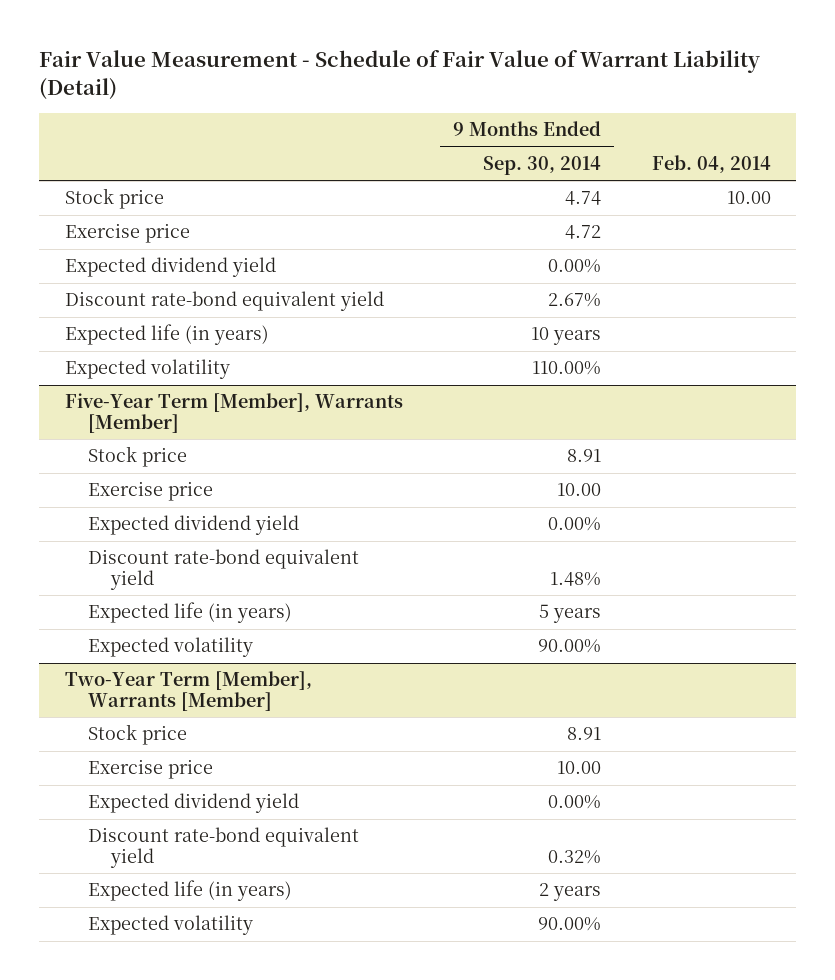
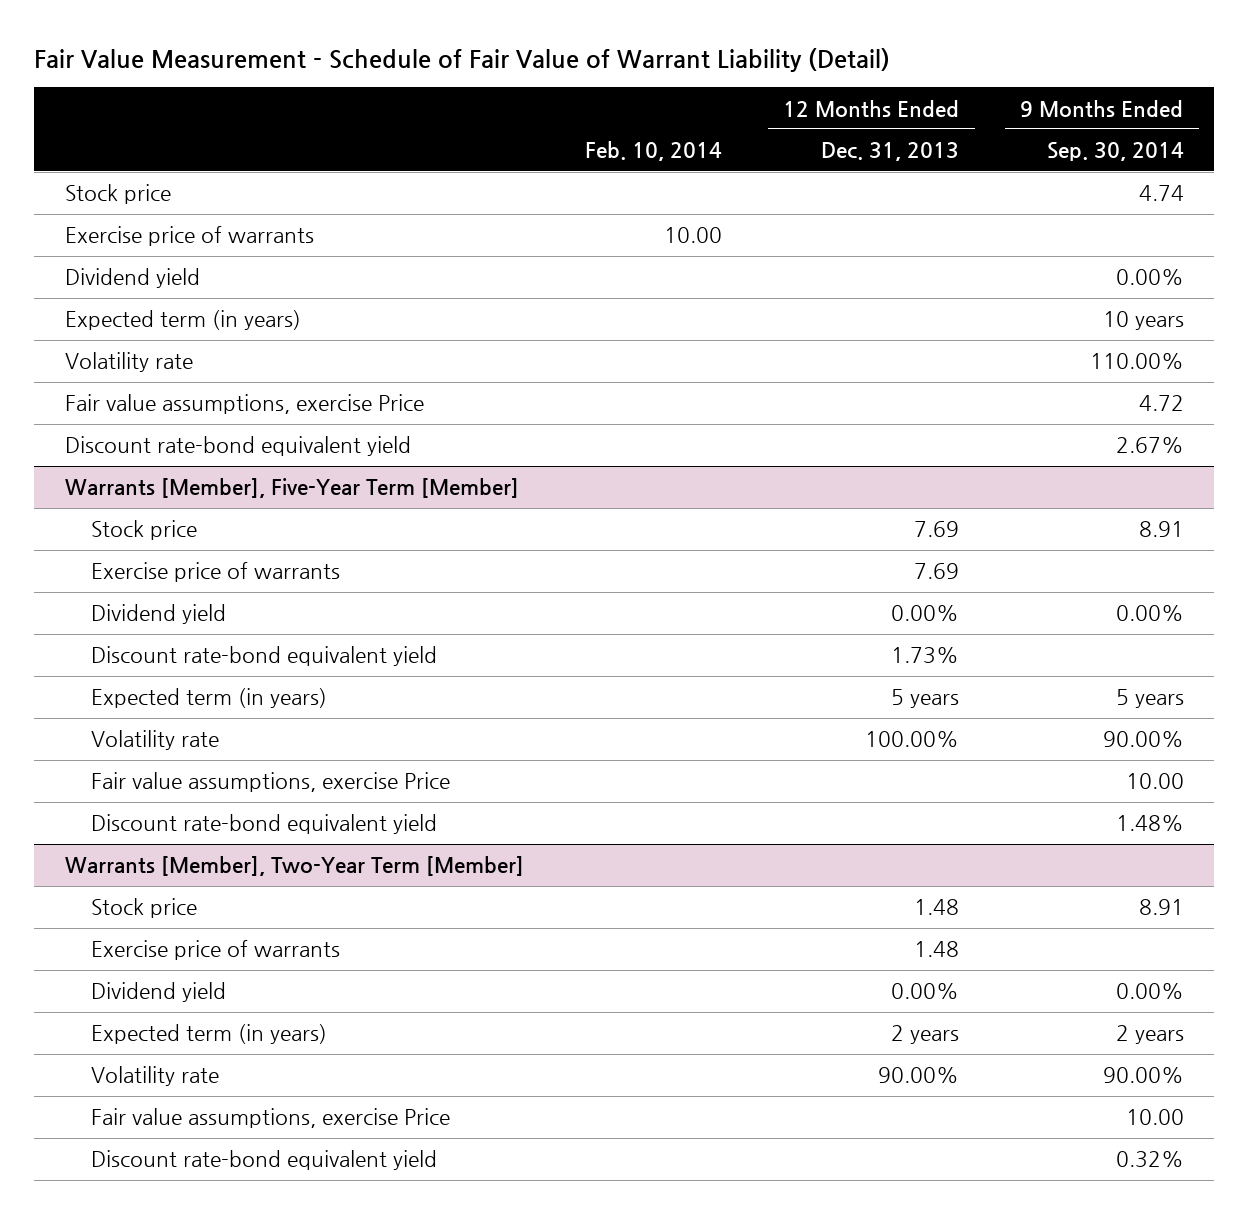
- | 9 Months Ended Sep. 30, 2014 | Feb. 04, 2014
+ | Feb. 10, 2014 | 12 Months Ended Dec. 31, 2013 | 9 Months Ended Sep. 30, 2014
- Exercise price | 4.72 |
- Expected dividend yield | 0.00% |
+ Exercise price of warrants | 10.00 | |
+ Dividend yield | | | 0.00%
+ Expected term (in years) | | | 10 years
+ Volatility rate | | | 110.00%
+ Fair value assumptions, exercise Price | | | 4.72
- Expected life (in years) | 10 years |
- Expected volatility | 110.00% |
- Five-Year Term [Member], Warrants [Member]
+ Warrants [Member], Five-Year Term [Member]
- Exercise price | 10.00 |
- Expected dividend yield | 0.00% |
+ Exercise price of warrants | | 7.69 |
+ Dividend yield | | 0.00% | 0.00%
+ Discount rate-bond equivalent yield | | 1.73% |
+ Expected term (in years) | | 5 years | 5 years
+ Volatility rate | | 100.00% | 90.00%
+ Fair value assumptions, exercise Price | | | 10.00
- Expected life (in years) | 5 years |
- Expected volatility | 90.00% |
- Two-Year Term [Member], Warrants [Member]
+ Warrants [Member], Two-Year Term [Member]
- Exercise price | 10.00 |
- Expected dividend yield | 0.00% |
+ Exercise price of warrants | | 1.48 |
+ Dividend yield | | 0.00% | 0.00%
+ Expected term (in years) | | 2 years | 2 years
+ Volatility rate | | 90.00% | 90.00%
+ Fair value assumptions, exercise Price | | | 10.00
- Expected life (in years) | 2 years |
- Expected volatility | 90.00% |

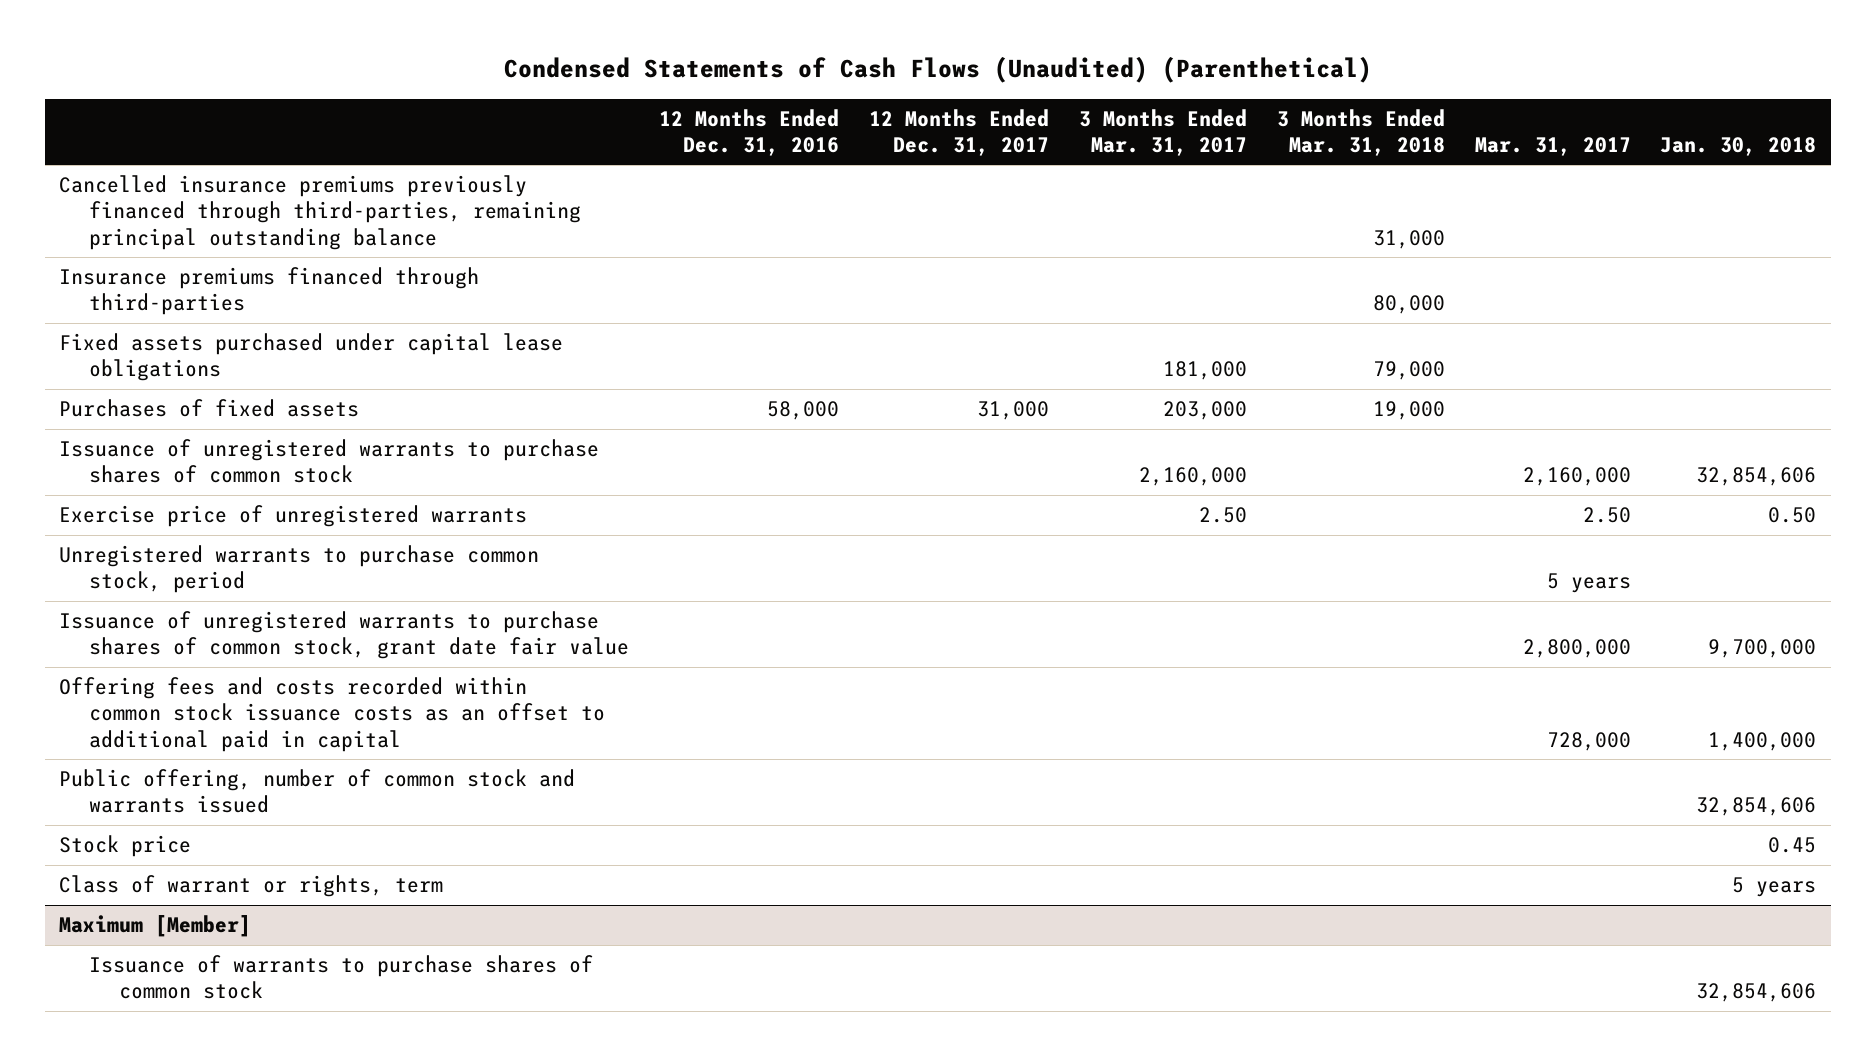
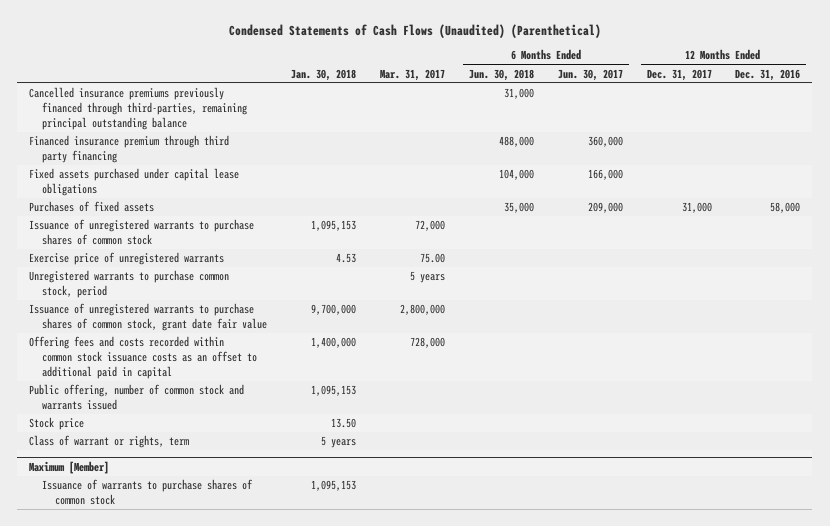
- | 12 Months Ended Dec. 31, 2016 | 12 Months Ended Dec. 31, 2017 | 3 Months Ended Mar. 31, 2017 | 3 Months Ended Mar. 31, 2018 | Mar. 31, 2017 | Jan. 30, 2018
+ | Jan. 30, 2018 | Mar. 31, 2017 | 6 Months Ended Jun. 30, 2018 | 6 Months Ended Jun. 30, 2017 | 12 Months Ended Dec. 31, 2017 | 12 Months Ended Dec. 31, 2016
- Insurance premiums financed through third-parties | | | | 80,000 | |
+ Financed insurance premium through third party financing | | | 488,000 | 360,000 | |
- Issuance of unregistered warrants to purchase shares of common stock | | | 2,160,000 | | 2,160,000 | 32,854,606
- Exercise price of unregistered warrants | | | 2.50 | | 2.50 | 0.50
+ Issuance of unregistered warrants to purchase shares of common stock | 1,095,153 | 72,000 | | | |
+ Exercise price of unregistered warrants | 4.53 | 75.00 | | | |
- Public offering, number of common stock and warrants issued | | | | | | 32,854,606
- Stock price | | | | | | 0.45
+ Public offering, number of common stock and warrants issued | 1,095,153 | | | | |
+ Stock price | 13.50 | | | | |
@ Maximum [Member]
- Issuance of warrants to purchase shares of common stock | | | | | | 32,854,606
+ Issuance of warrants to purchase shares of common stock | 1,095,153 | | | | |

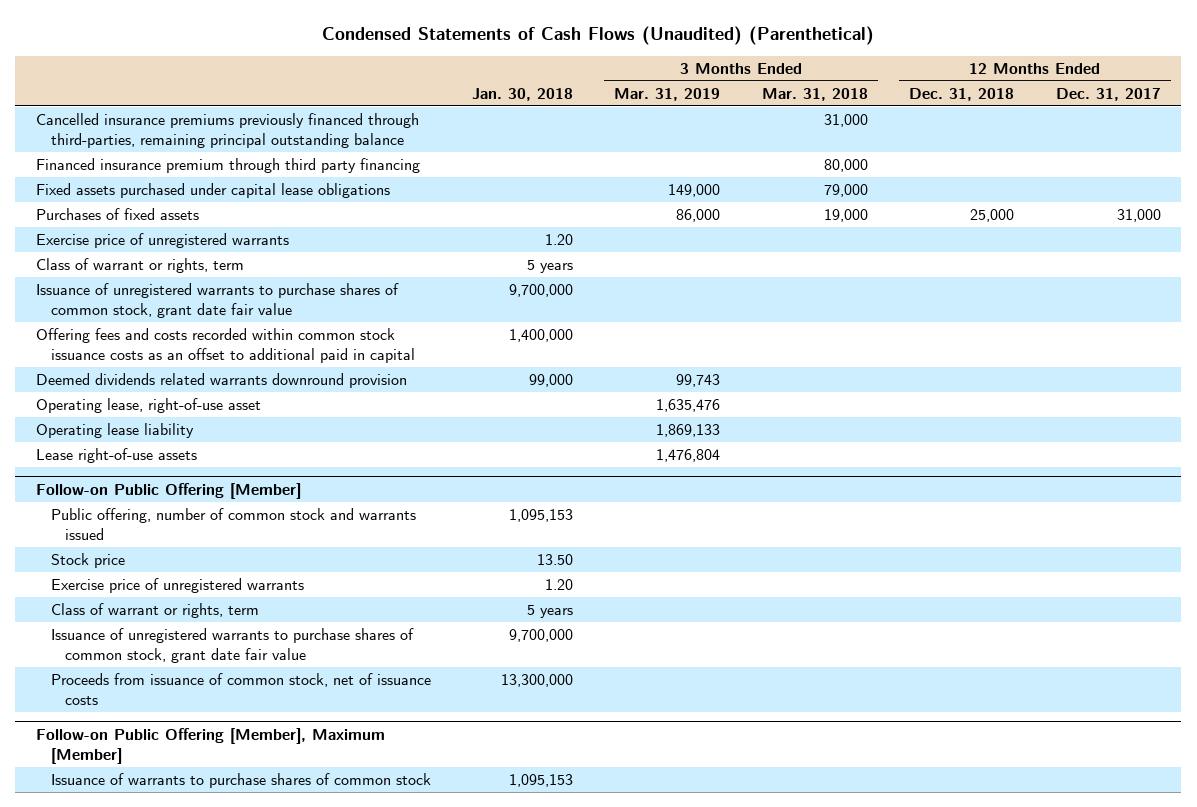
- | Jan. 30, 2018 | Mar. 31, 2017 | 6 Months Ended Jun. 30, 2018 | 6 Months Ended Jun. 30, 2017 | 12 Months Ended Dec. 31, 2017 | 12 Months Ended Dec. 31, 2016
+ | Jan. 30, 2018 | 3 Months Ended Mar. 31, 2019 | 3 Months Ended Mar. 31, 2018 | 12 Months Ended Dec. 31, 2018 | 12 Months Ended Dec. 31, 2017
- Issuance of unregistered warrants to purchase shares of common stock | 1,095,153 | 72,000 | | | |
- Exercise price of unregistered warrants | 4.53 | 75.00 | | | |
- Unregistered warrants to purchase common stock, period | | 5 years | | | |
+ Exercise price of unregistered warrants | 1.20 | | | |
+ Class of warrant or rights, term | 5 years | | | |
+ Deemed dividends related warrants downround provision | 99,000 | 99,743 | | |
+ Operating lease, right-of-use asset | | 1,635,476 | | |
+ Operating lease liability | | 1,869,133 | | |
+ Lease right-of-use assets | | 1,476,804 | | |
+ Follow-on Public Offering [Member]
+ Exercise price of unregistered warrants | 1.20 | | | |
- Maximum [Member]
+ Issuance of unregistered warrants to purchase shares of common stock, grant date fair value | 9,700,000 | | | |
+ Proceeds from issuance of common stock, net of issuance costs | 13,300,000 | | | |
+ Follow-on Public Offering [Member], Maximum [Member]

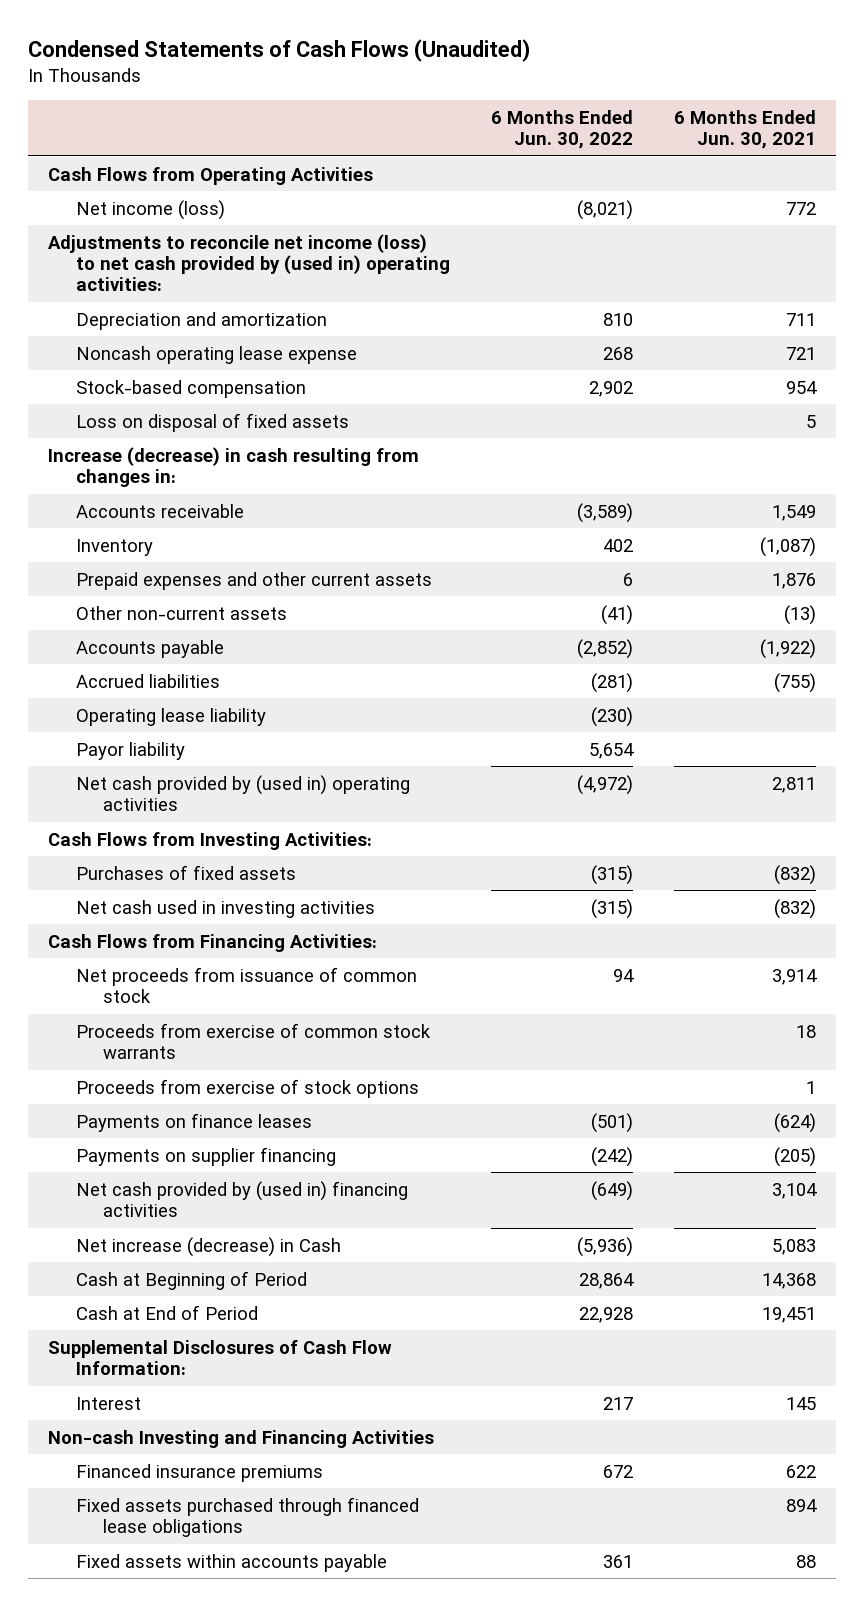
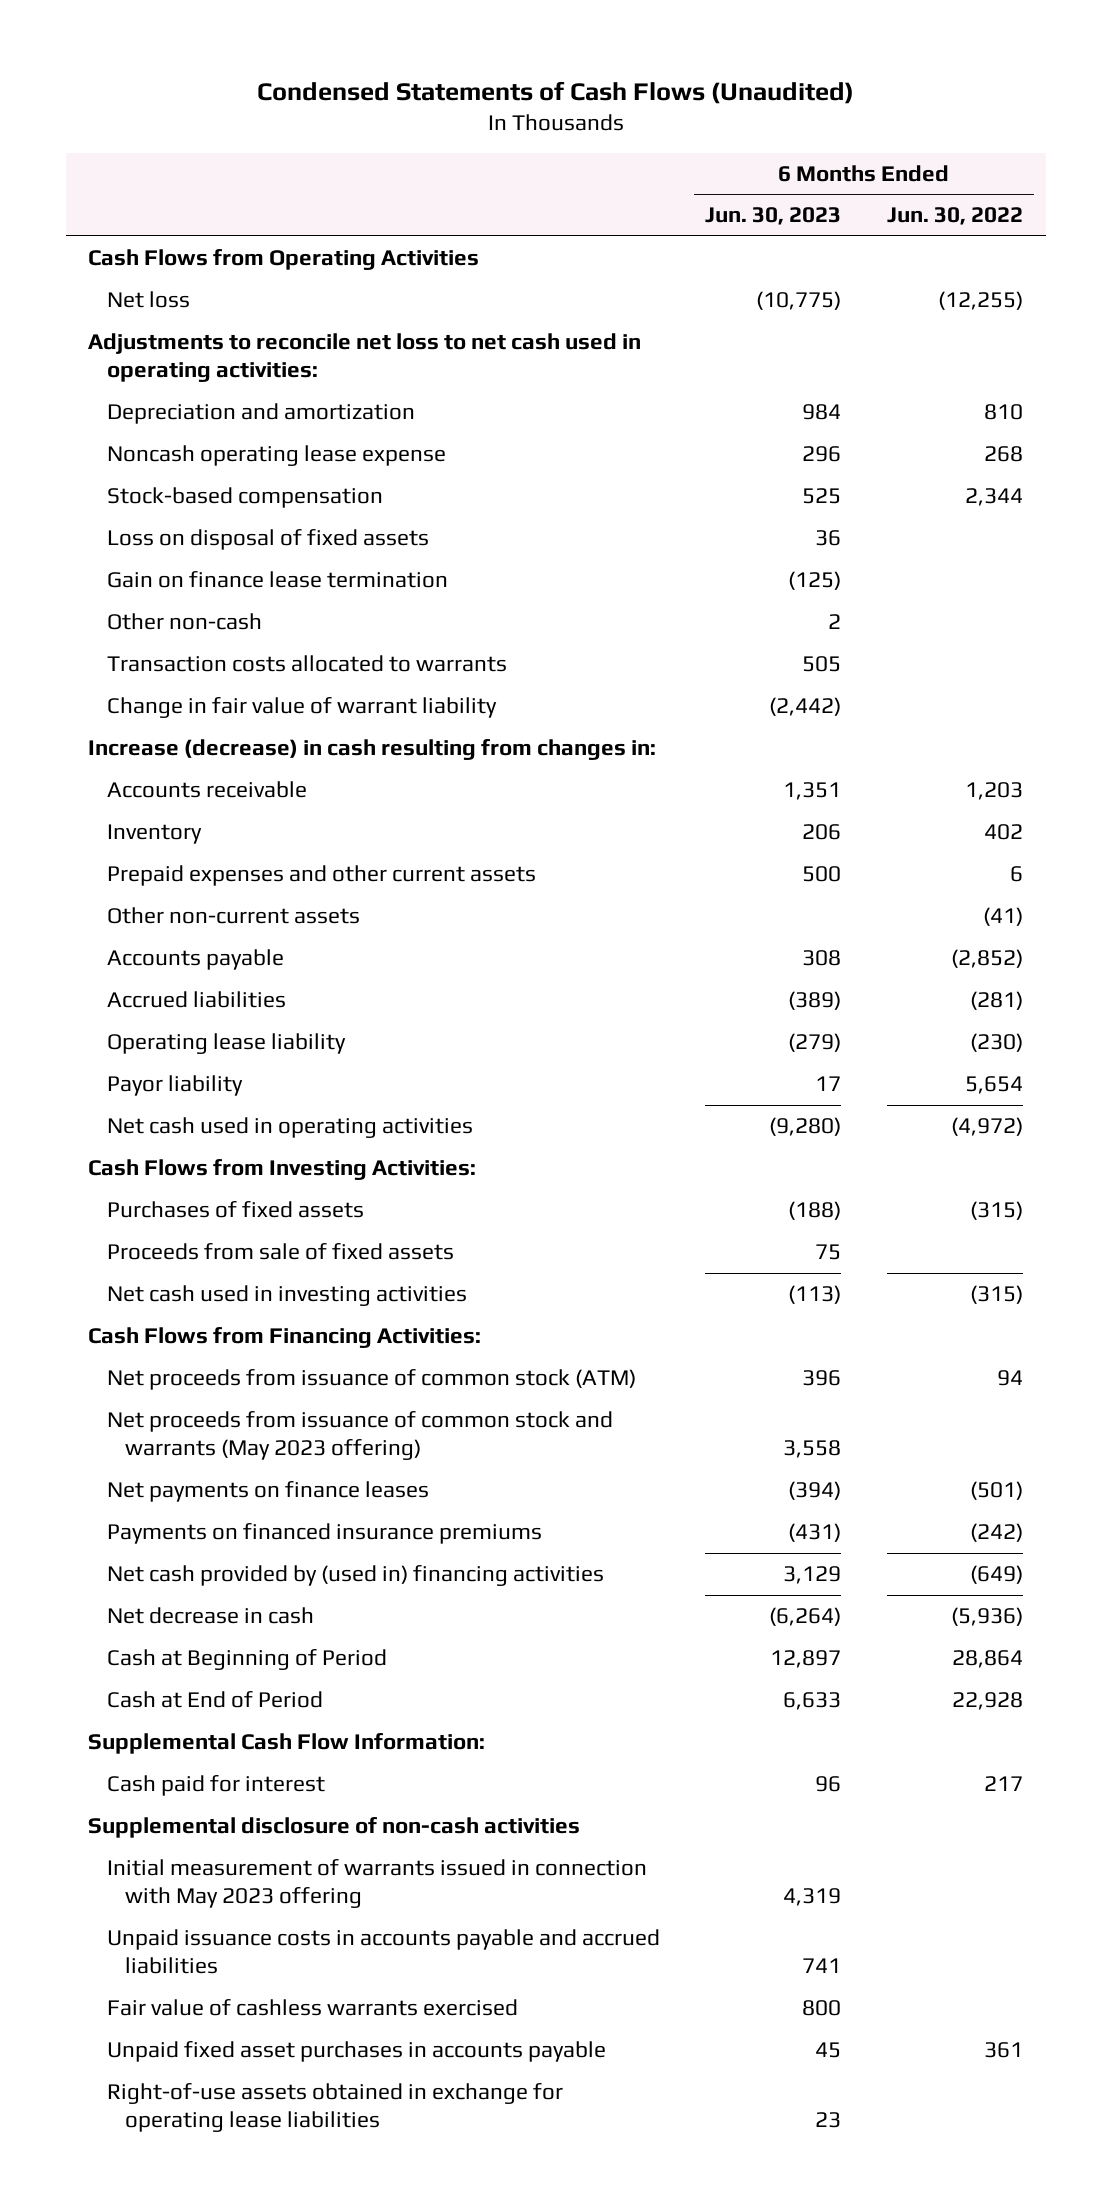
- | 6 Months Ended Jun. 30, 2022 | 6 Months Ended Jun. 30, 2021
+ | 6 Months Ended Jun. 30, 2023 | 6 Months Ended Jun. 30, 2022
- Net income (loss) | (8,021) | 772
- Adjustments to reconcile net income (loss) to net cash provided by (used in) operating activities:
+ Net loss | (10,775) | (12,255)
+ Adjustments to reconcile net loss to net cash used in operating activities:
- Stock-based compensation | 2,902 | 954
+ Stock-based compensation | 525 | 2,344
+ Gain on finance lease termination | (125) |
+ Other non-cash | 2 |
+ Transaction costs allocated to warrants | 505 |
+ Change in fair value of warrant liability | (2,442) |
- Accounts receivable | (3,589) | 1,549
+ Accounts receivable | 1,351 | 1,203
- Net cash provided by (used in) operating activities | (4,972) | 2,811
+ Net cash used in operating activities | (9,280) | (4,972)
+ Proceeds from sale of fixed assets | 75 |
- Net proceeds from issuance of common stock | 94 | 3,914
- Proceeds from exercise of common stock warrants | | 18
- Proceeds from exercise of stock options | | 1
- Payments on finance leases | (501) | (624)
- Payments on supplier financing | (242) | (205)
+ Net proceeds from issuance of common stock (ATM) | 396 | 94
+ Net proceeds from issuance of common stock and warrants (May 2023 offering) | 3,558 |
+ Net payments on finance leases | (394) | (501)
+ Payments on financed insurance premiums | (431) | (242)
- Net increase (decrease) in Cash | (5,936) | 5,083
+ Net decrease in cash | (6,264) | (5,936)
- Supplemental Disclosures of Cash Flow Information:
- Interest | 217 | 145
- Non-cash Investing and Financing Activities
- Financed insurance premiums | 672 | 622
- Fixed assets purchased through financed lease obligations | | 894
- Fixed assets within accounts payable | 361 | 88
+ Supplemental Cash Flow Information:
+ Cash paid for interest | 96 | 217
+ Supplemental disclosure of non-cash activities
+ Initial measurement of warrants issued in connection with May 2023 offering | 4,319 |
+ Unpaid issuance costs in accounts payable and accrued liabilities | 741 |
+ Fair value of cashless warrants exercised | 800 |
+ Unpaid fixed asset purchases in accounts payable | 45 | 361
+ Right-of-use assets obtained in exchange for operating lease liabilities | 23 |

